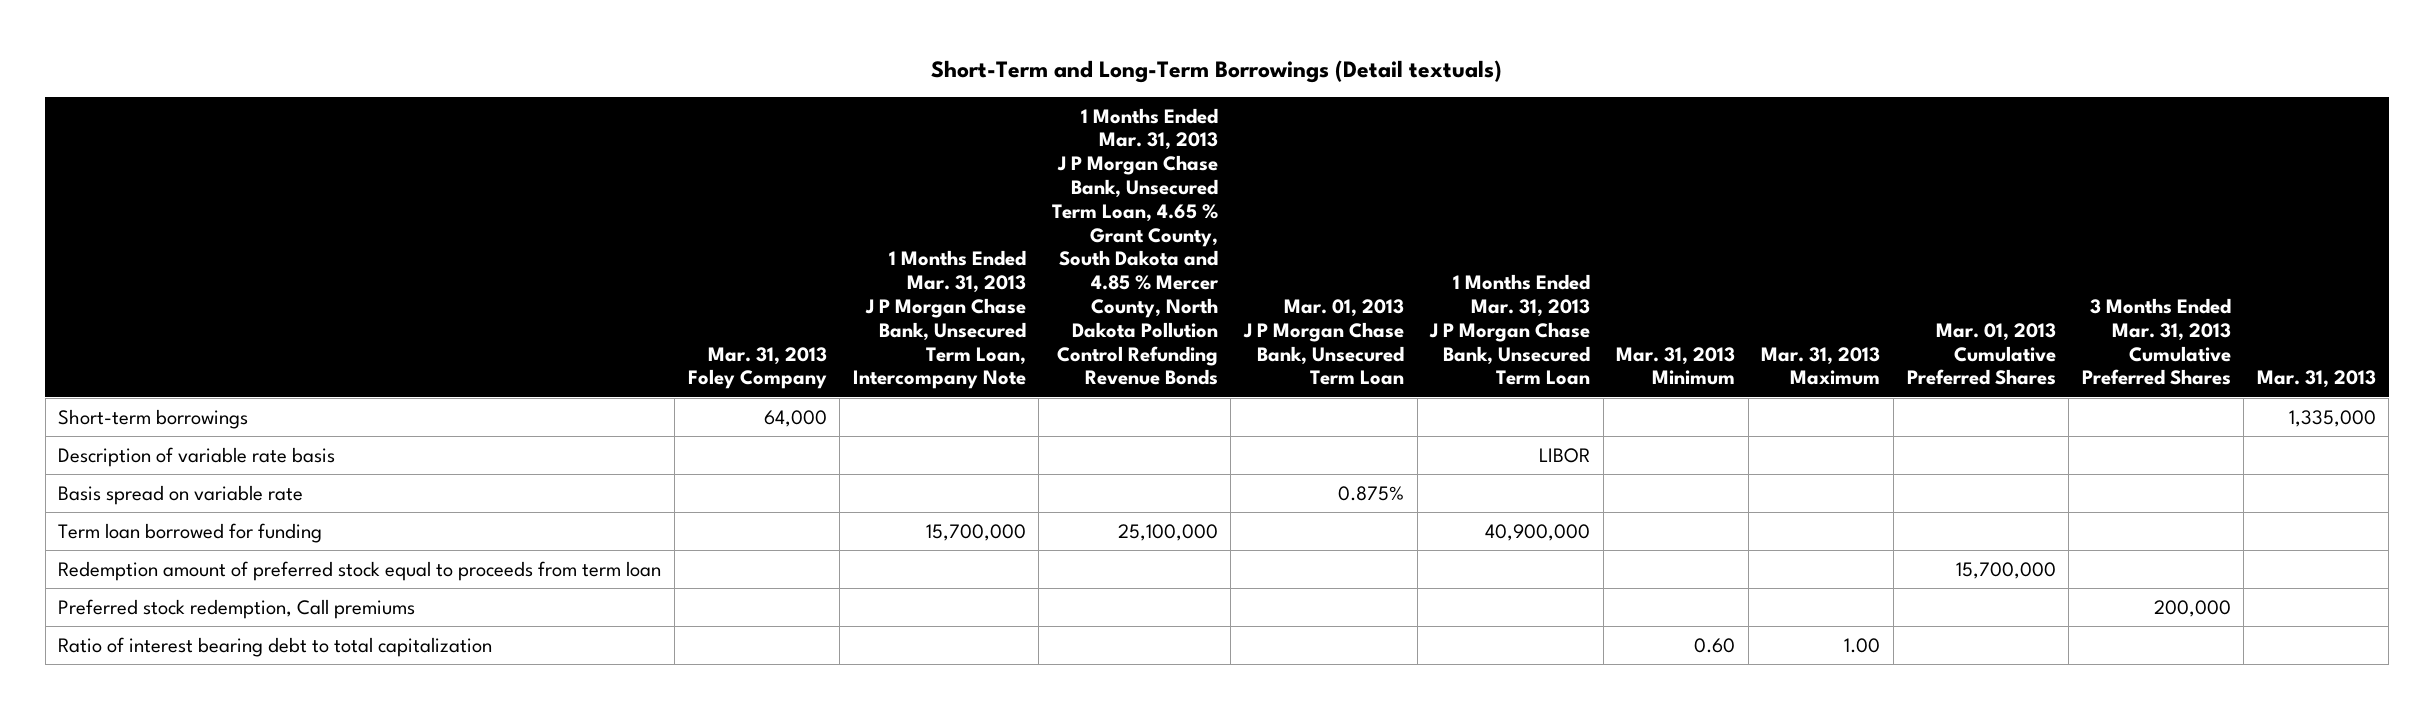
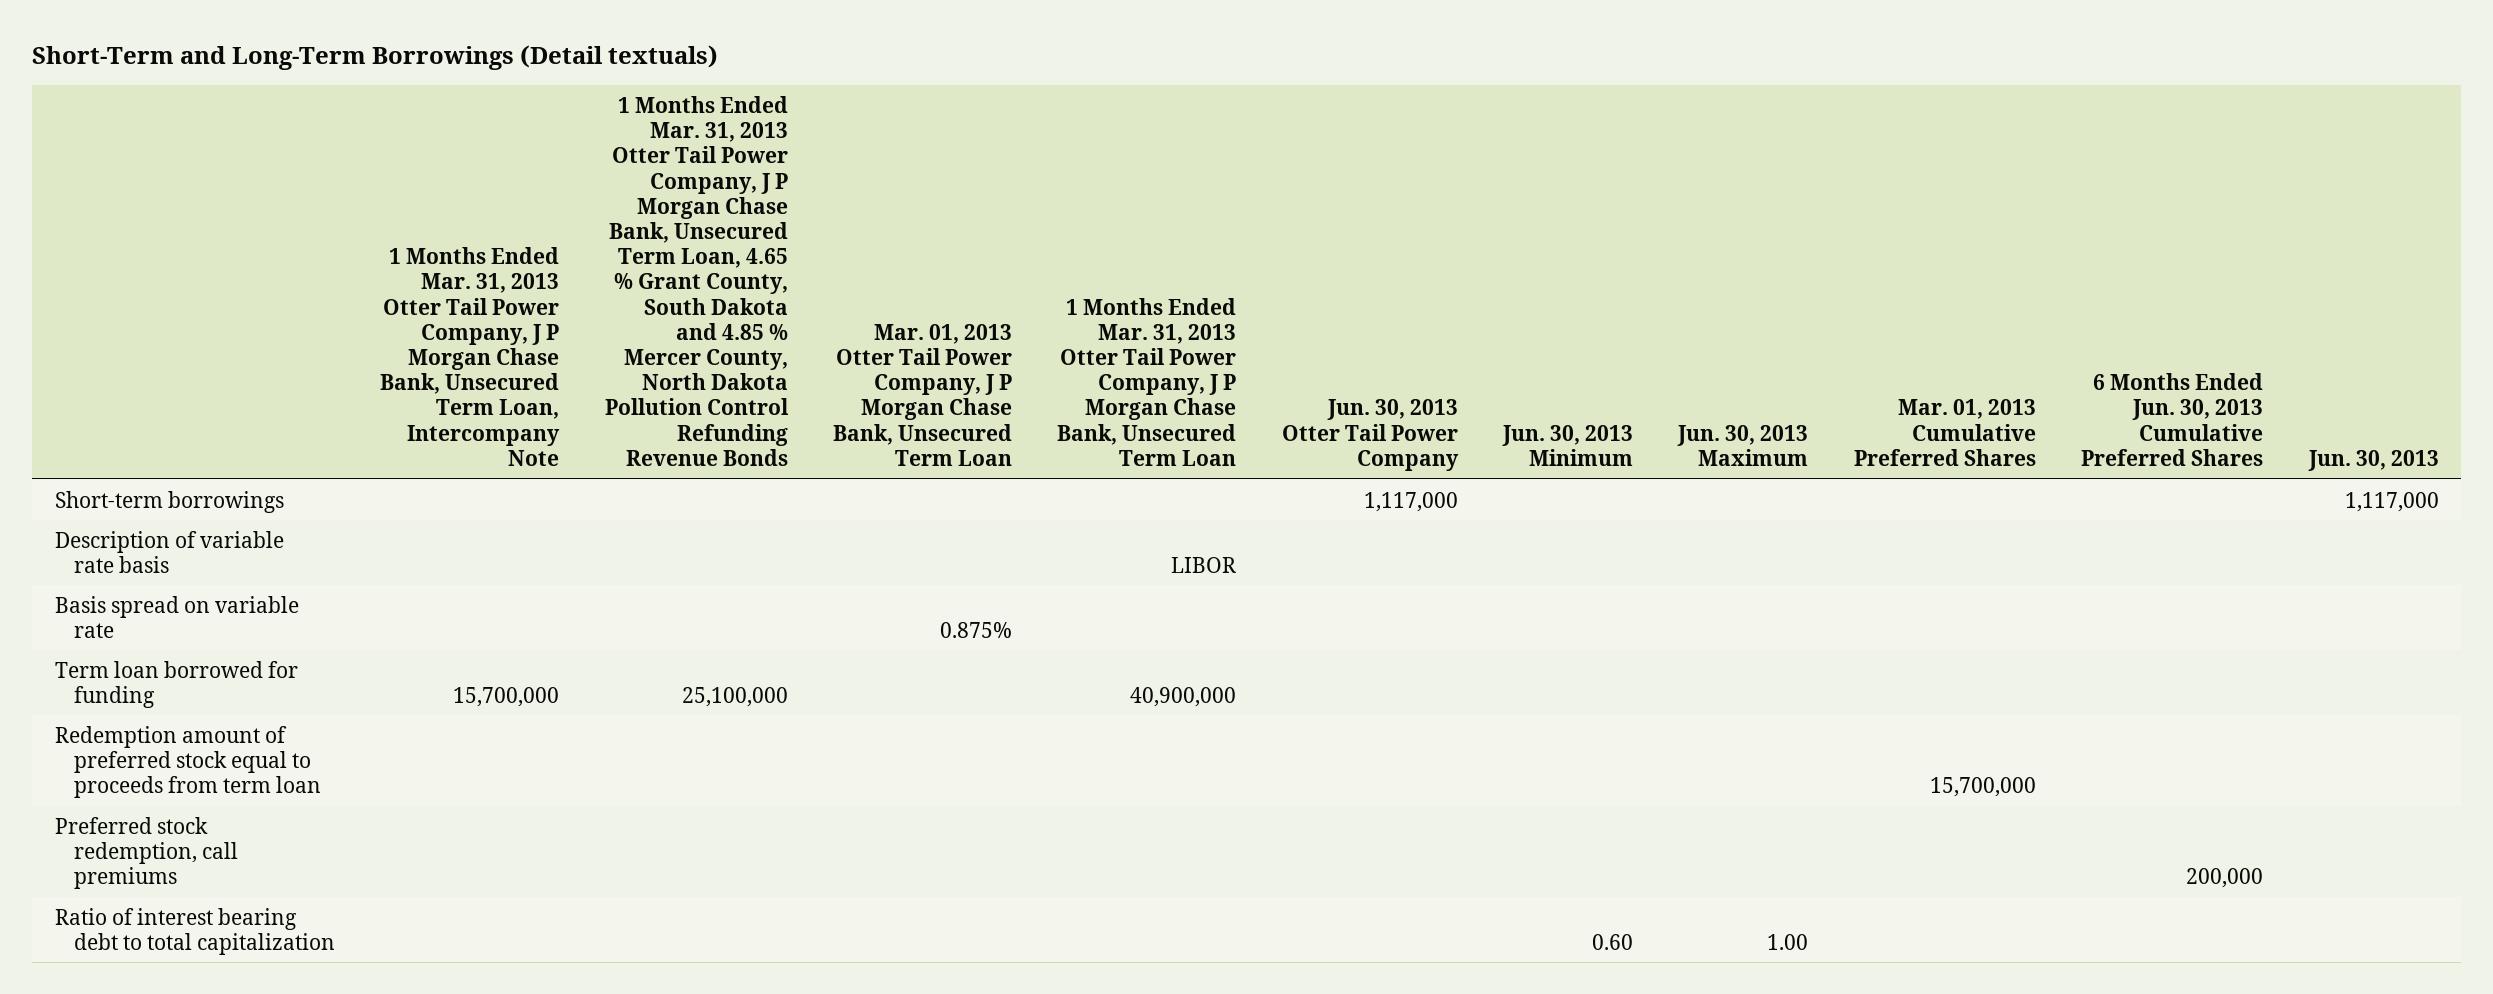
- | Mar. 31, 2013 Foley Company | 1 Months Ended Mar. 31, 2013 J P Morgan Chase Bank, Unsecured Term Loan, Intercompany Note | 1 Months Ended Mar. 31, 2013 J P Morgan Chase Bank, Unsecured Term Loan, 4.65 % Grant County, South Dakota and 4.85 % Mercer County, North Dakota Pollution Control Refunding Revenue Bonds | Mar. 01, 2013 J P Morgan Chase Bank, Unsecured Term Loan | 1 Months Ended Mar. 31, 2013 J P Morgan Chase Bank, Unsecured Term Loan | Mar. 31, 2013 Minimum | Mar. 31, 2013 Maximum | Mar. 01, 2013 Cumulative Preferred Shares | 3 Months Ended Mar. 31, 2013 Cumulative Preferred Shares | Mar. 31, 2013
+ | 1 Months Ended Mar. 31, 2013 Otter Tail Power Company, J P Morgan Chase Bank, Unsecured Term Loan, Intercompany Note | 1 Months Ended Mar. 31, 2013 Otter Tail Power Company, J P Morgan Chase Bank, Unsecured Term Loan, 4.65 % Grant County, South Dakota and 4.85 % Mercer County, North Dakota Pollution Control Refunding Revenue Bonds | Mar. 01, 2013 Otter Tail Power Company, J P Morgan Chase Bank, Unsecured Term Loan | 1 Months Ended Mar. 31, 2013 Otter Tail Power Company, J P Morgan Chase Bank, Unsecured Term Loan | Jun. 30, 2013 Otter Tail Power Company | Jun. 30, 2013 Minimum | Jun. 30, 2013 Maximum | Mar. 01, 2013 Cumulative Preferred Shares | 6 Months Ended Jun. 30, 2013 Cumulative Preferred Shares | Jun. 30, 2013
- Preferred stock redemption, Call premiums | | | | | | | | | 200,000 |
+ Preferred stock redemption, call premiums | | | | | | | | | 200,000 |

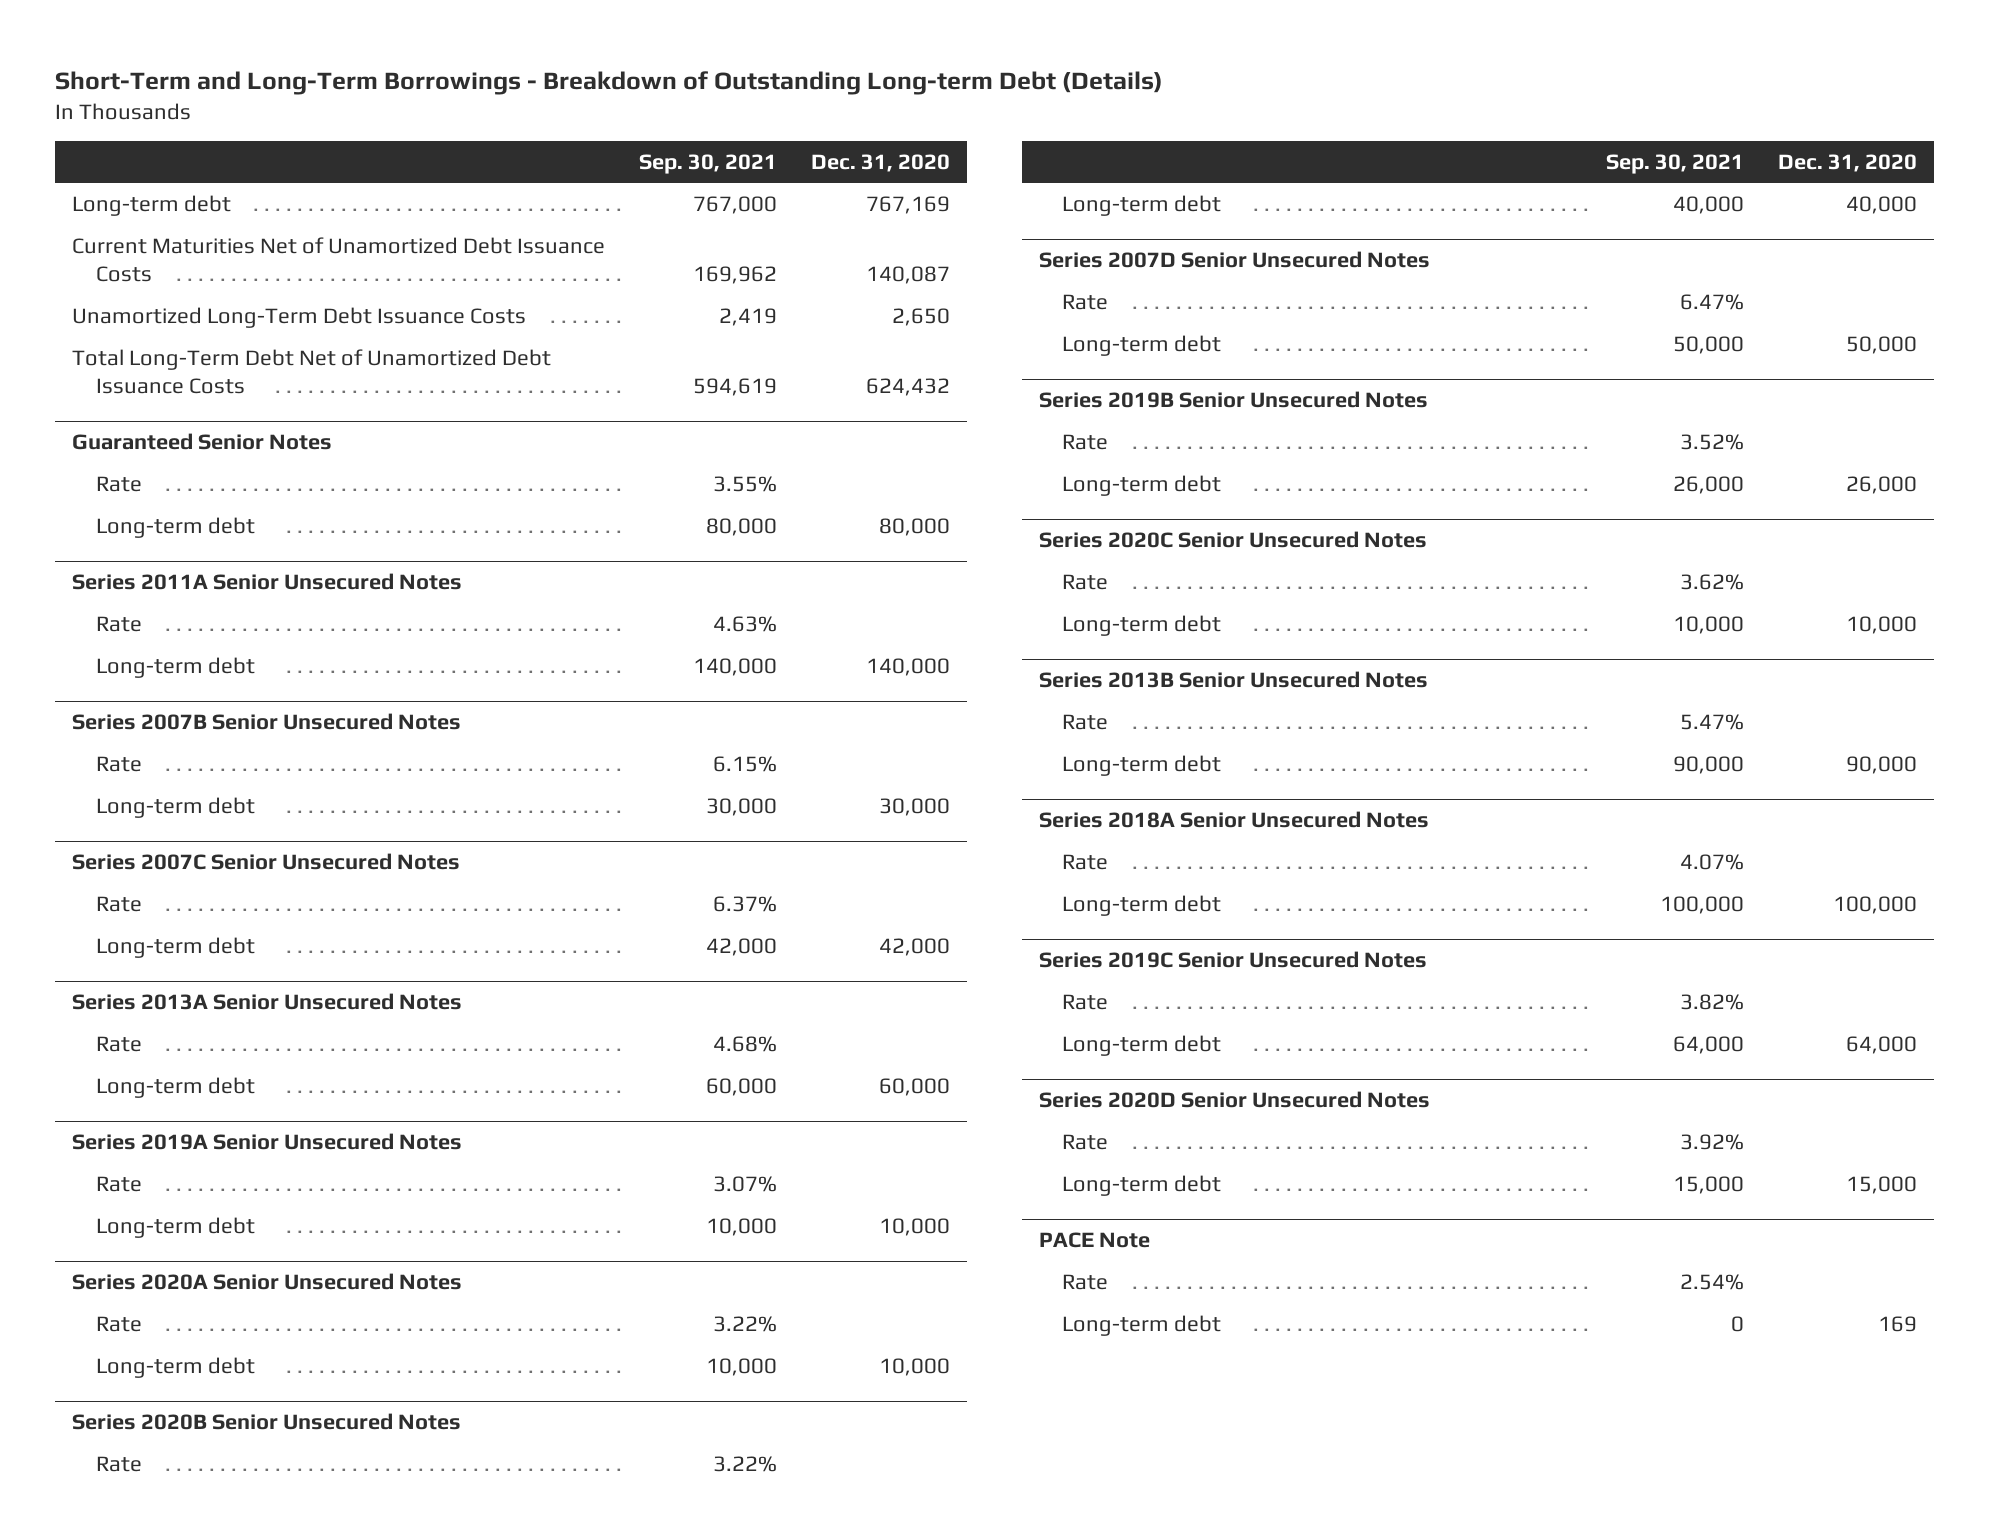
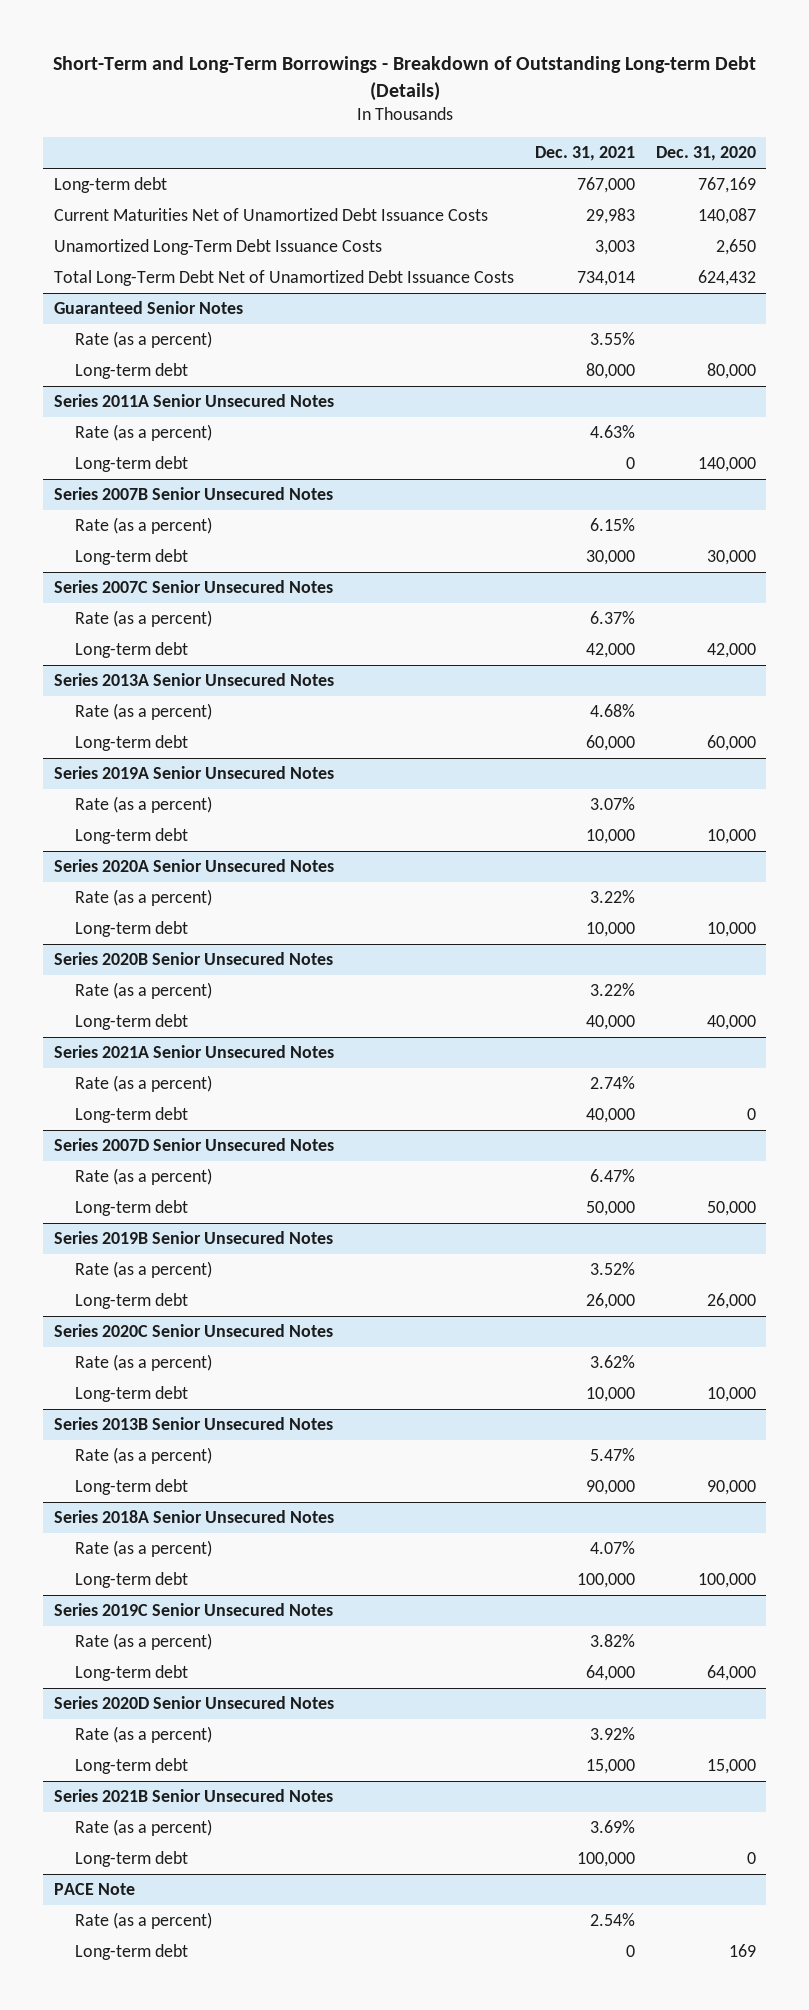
- | Sep. 30, 2021 | Dec. 31, 2020
+ | Dec. 31, 2021 | Dec. 31, 2020
@ Guaranteed Senior Notes
- Rate | 3.55% |
+ Rate (as a percent) | 3.55% |
@ Series 2011A Senior Unsecured Notes
- Rate | 4.63% |
+ Rate (as a percent) | 4.63% |
@ Series 2007B Senior Unsecured Notes
- Rate | 6.15% |
+ Rate (as a percent) | 6.15% |
@ Series 2007C Senior Unsecured Notes
- Rate | 6.37% |
+ Rate (as a percent) | 6.37% |
@ Series 2013A Senior Unsecured Notes
- Rate | 4.68% |
+ Rate (as a percent) | 4.68% |
@ Series 2019A Senior Unsecured Notes
- Rate | 3.07% |
+ Rate (as a percent) | 3.07% |
@ Series 2020A Senior Unsecured Notes
- Rate | 3.22% |
+ Rate (as a percent) | 3.22% |
@ Series 2020B Senior Unsecured Notes
- Rate | 3.22% |
+ Rate (as a percent) | 3.22% |
+ Series 2021A Senior Unsecured Notes
+ Rate (as a percent) | 2.74% |
+ Long-term debt | 40,000 | 0
@ Series 2007D Senior Unsecured Notes
- Rate | 6.47% |
+ Rate (as a percent) | 6.47% |
@ Series 2019B Senior Unsecured Notes
- Rate | 3.52% |
+ Rate (as a percent) | 3.52% |
@ Series 2020C Senior Unsecured Notes
- Rate | 3.62% |
+ Rate (as a percent) | 3.62% |
@ Series 2013B Senior Unsecured Notes
- Rate | 5.47% |
+ Rate (as a percent) | 5.47% |
@ Series 2018A Senior Unsecured Notes
- Rate | 4.07% |
+ Rate (as a percent) | 4.07% |
@ Series 2019C Senior Unsecured Notes
- Rate | 3.82% |
+ Rate (as a percent) | 3.82% |
@ Series 2020D Senior Unsecured Notes
- Rate | 3.92% |
+ Rate (as a percent) | 3.92% |
+ Series 2021B Senior Unsecured Notes
+ Rate (as a percent) | 3.69% |
+ Long-term debt | 100,000 | 0
@ PACE Note
- Rate | 2.54% |
+ Rate (as a percent) | 2.54% |

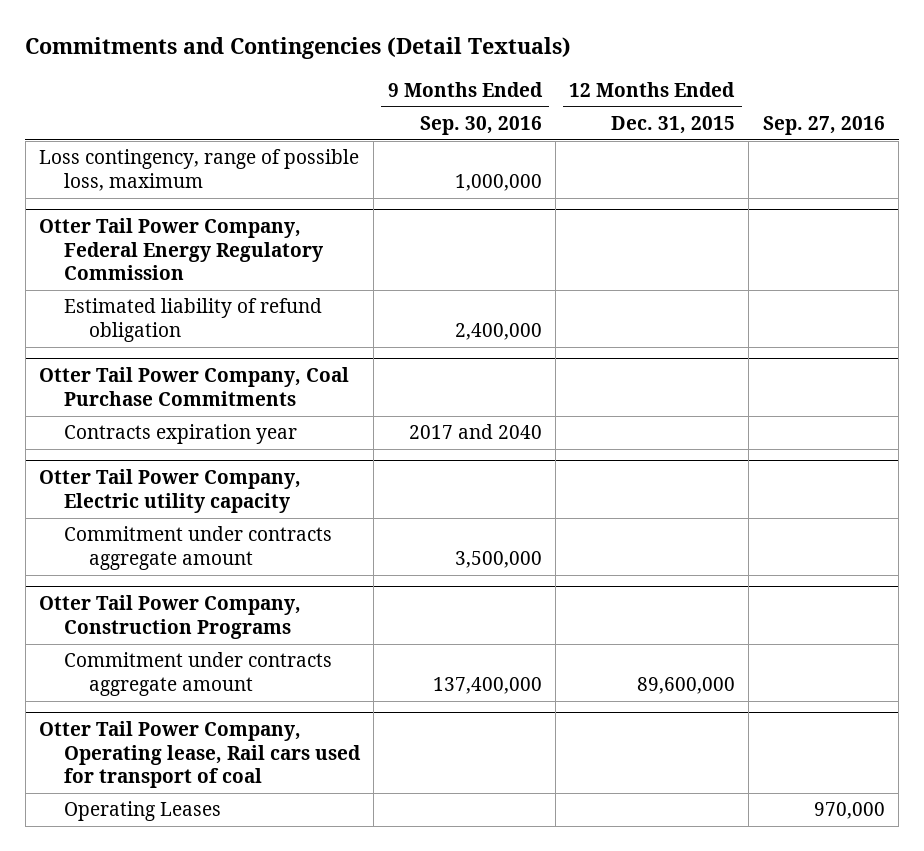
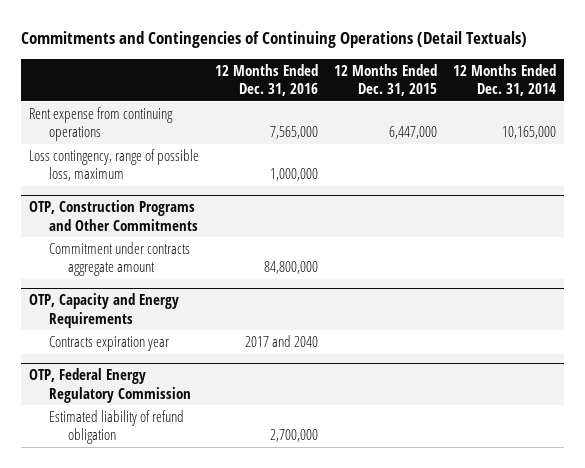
- Commitments and Contingencies (Detail Textuals)
+ Commitments and Contingencies of Continuing Operations (Detail Textuals)
- | 9 Months Ended Sep. 30, 2016 | 12 Months Ended Dec. 31, 2015 | Sep. 27, 2016
+ | 12 Months Ended Dec. 31, 2016 | 12 Months Ended Dec. 31, 2015 | 12 Months Ended Dec. 31, 2014
+ Rent expense from continuing operations | 7,565,000 | 6,447,000 | 10,165,000
- Otter Tail Power Company, Federal Energy Regulatory Commission
- Estimated liability of refund obligation | 2,400,000 | |
- Otter Tail Power Company, Coal Purchase Commitments
- Contracts expiration year | 2017 and 2040 | |
- Otter Tail Power Company, Electric utility capacity
- Commitment under contracts aggregate amount | 3,500,000 | |
- Otter Tail Power Company, Construction Programs
- Commitment under contracts aggregate amount | 137,400,000 | 89,600,000 |
- Otter Tail Power Company, Operating lease, Rail cars used for transport of coal
- Operating Leases | | | 970,000
+ OTP, Construction Programs and Other Commitments
+ Commitment under contracts aggregate amount | 84,800,000 | |
+ OTP, Capacity and Energy Requirements
+ Contracts expiration year | 2017 and 2040 | |
+ OTP, Federal Energy Regulatory Commission
+ Estimated liability of refund obligation | 2,700,000 | |

